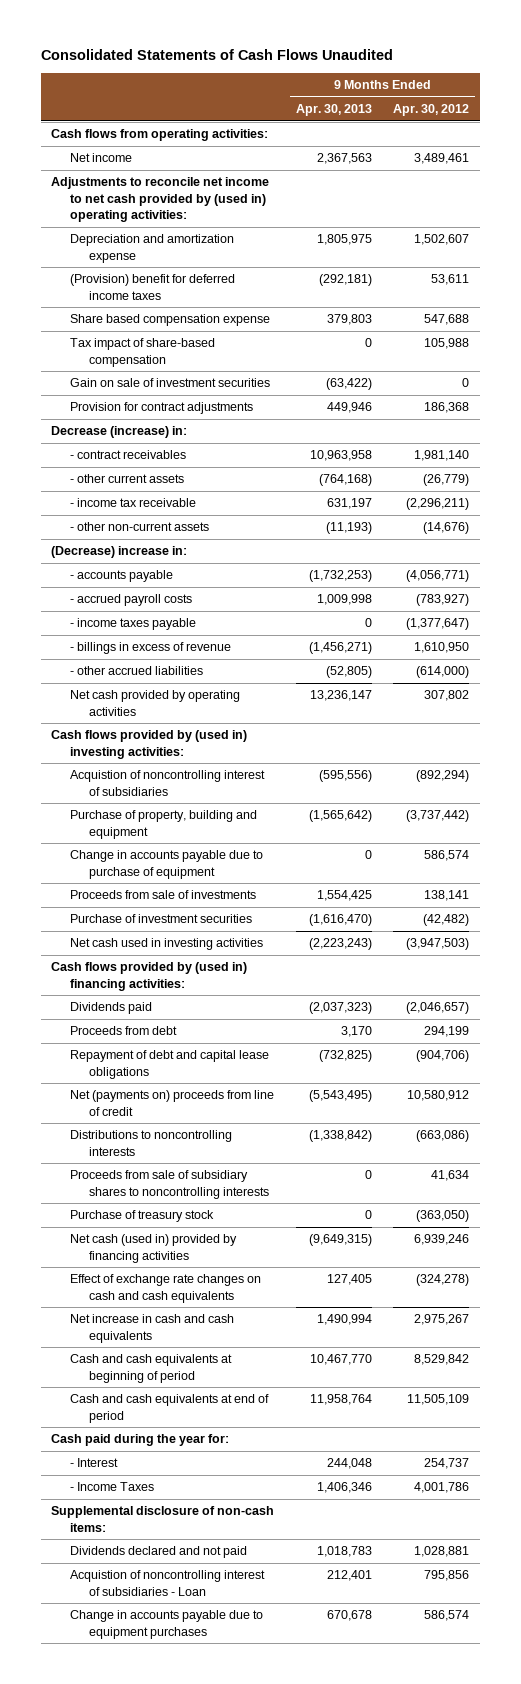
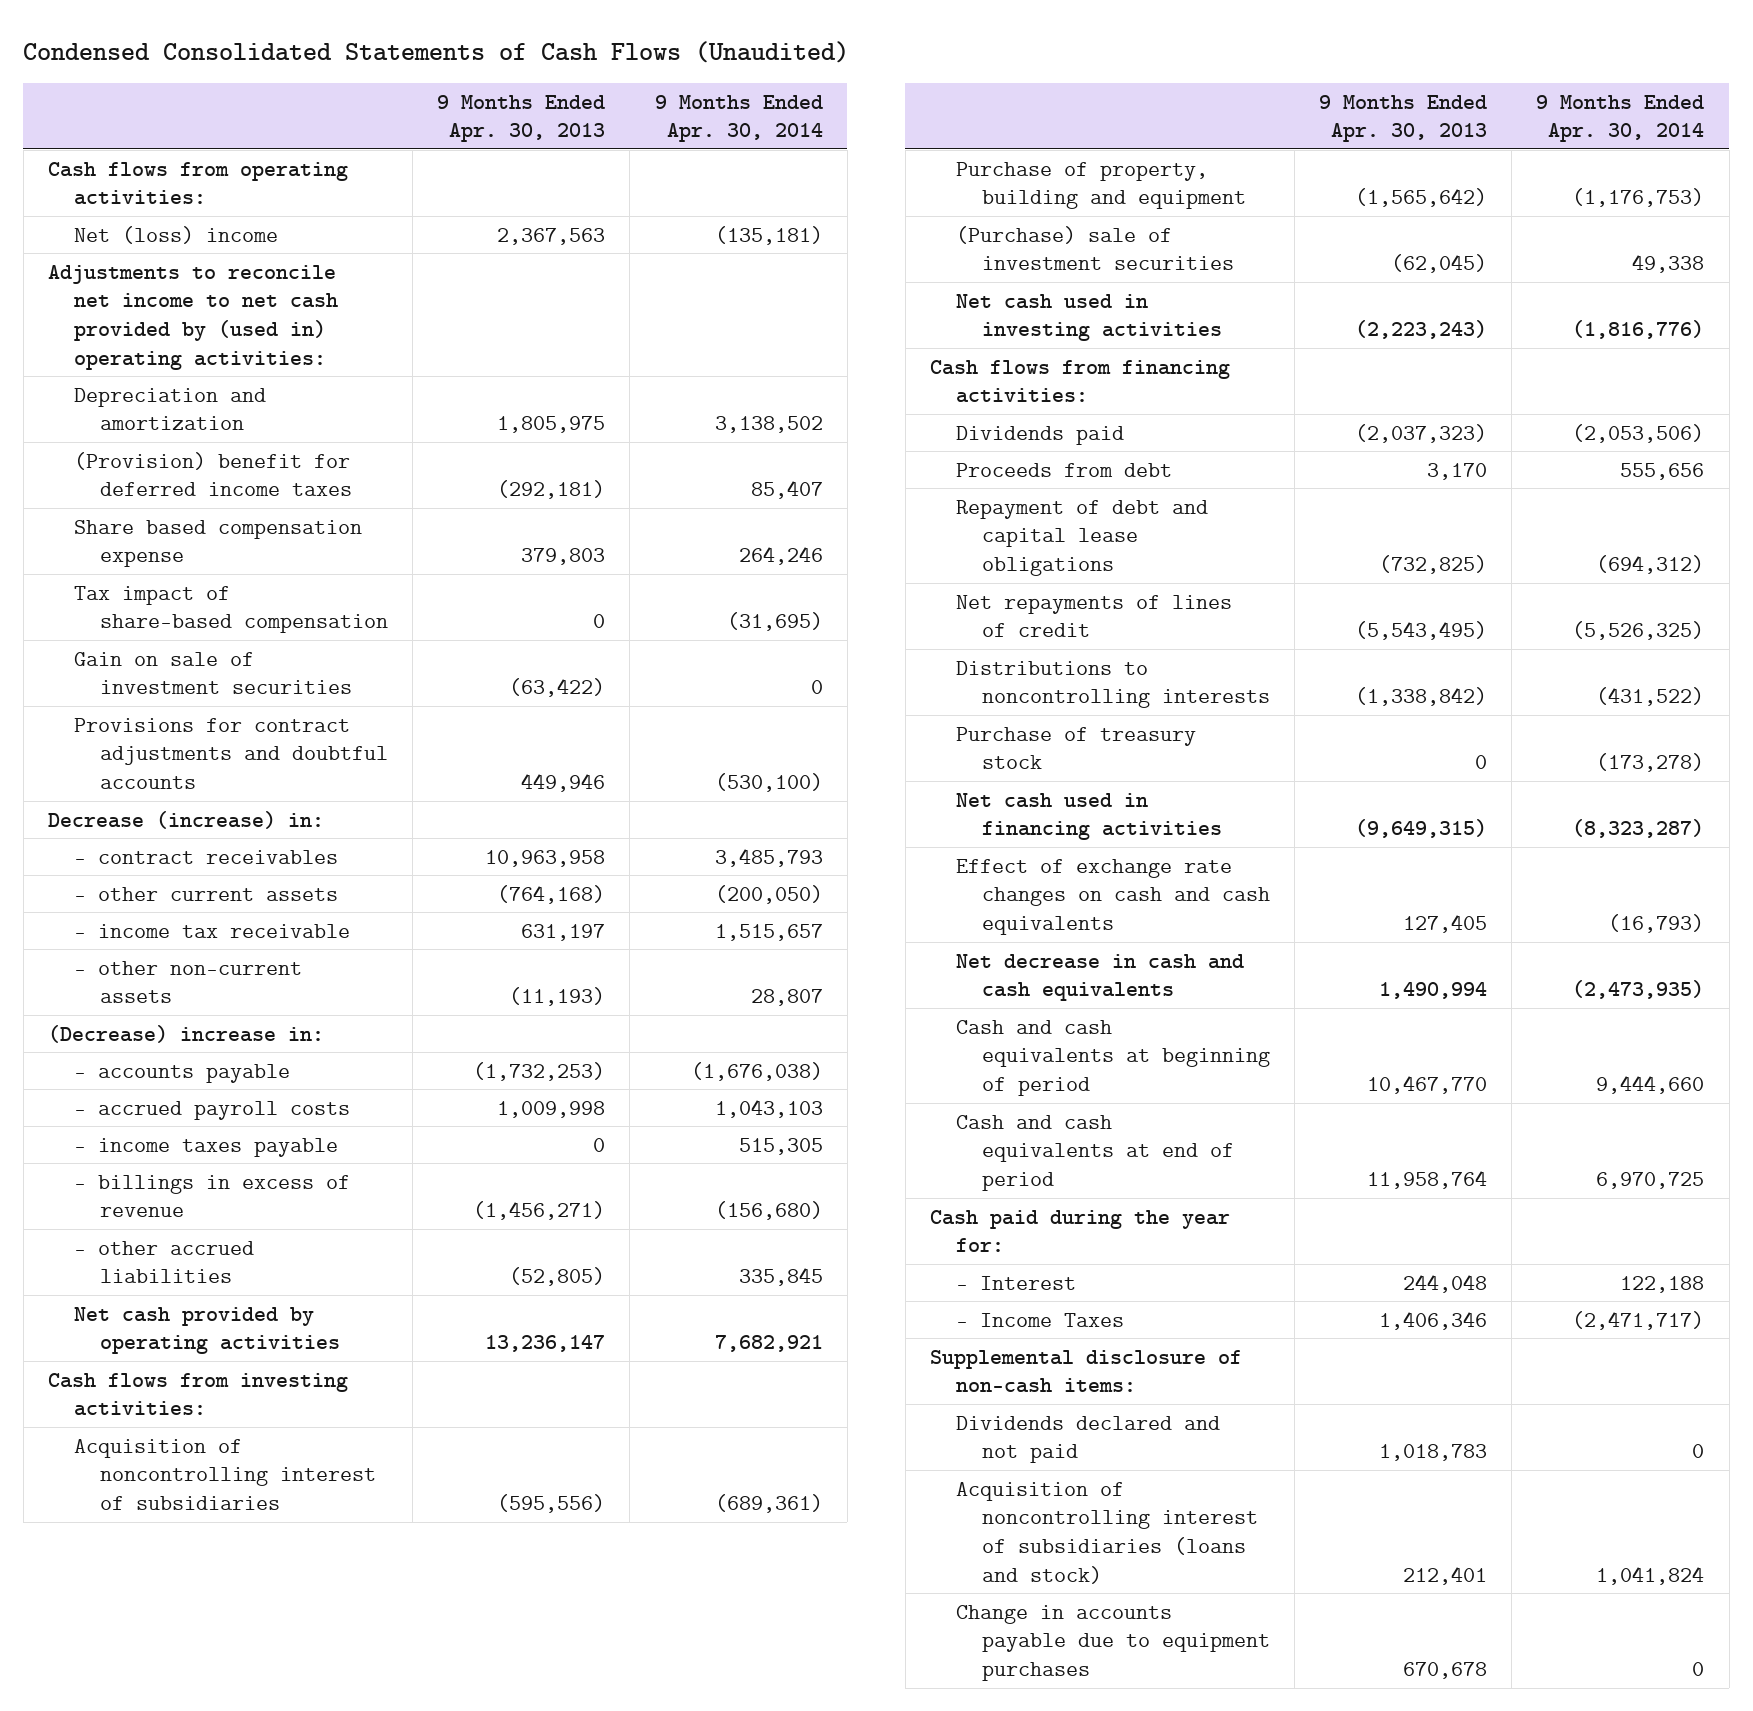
- Consolidated Statements of Cash Flows Unaudited
+ Condensed Consolidated Statements of Cash Flows (Unaudited)
- | 9 Months Ended Apr. 30, 2013 | 9 Months Ended Apr. 30, 2012
+ | 9 Months Ended Apr. 30, 2013 | 9 Months Ended Apr. 30, 2014
- Net income | 2,367,563 | 3,489,461
+ Net (loss) income | 2,367,563 | (135,181)
- Depreciation and amortization expense | 1,805,975 | 1,502,607
+ Depreciation and amortization | 1,805,975 | 3,138,502
- Provision for contract adjustments | 449,946 | 186,368
+ Provisions for contract adjustments and doubtful accounts | 449,946 | (530,100)
- Cash flows provided by (used in) investing activities:
- Acquistion of noncontrolling interest of subsidiaries | (595,556) | (892,294)
+ Cash flows from investing activities:
+ Acquisition of noncontrolling interest of subsidiaries | (595,556) | (689,361)
- Change in accounts payable due to purchase of equipment | 0 | 586,574
- Proceeds from sale of investments | 1,554,425 | 138,141
- Purchase of investment securities | (1,616,470) | (42,482)
+ (Purchase) sale of investment securities | (62,045) | 49,338
- Cash flows provided by (used in) financing activities:
+ Cash flows from financing activities:
- Net (payments on) proceeds from line of credit | (5,543,495) | 10,580,912
+ Net repayments of lines of credit | (5,543,495) | (5,526,325)
- Proceeds from sale of subsidiary shares to noncontrolling interests | 0 | 41,634
- Net cash (used in) provided by financing activities | (9,649,315) | 6,939,246
+ Net cash used in financing activities | (9,649,315) | (8,323,287)
- Net increase in cash and cash equivalents | 1,490,994 | 2,975,267
+ Net decrease in cash and cash equivalents | 1,490,994 | (2,473,935)
- Acquistion of noncontrolling interest of subsidiaries - Loan | 212,401 | 795,856
+ Acquisition of noncontrolling interest of subsidiaries (loans and stock) | 212,401 | 1,041,824

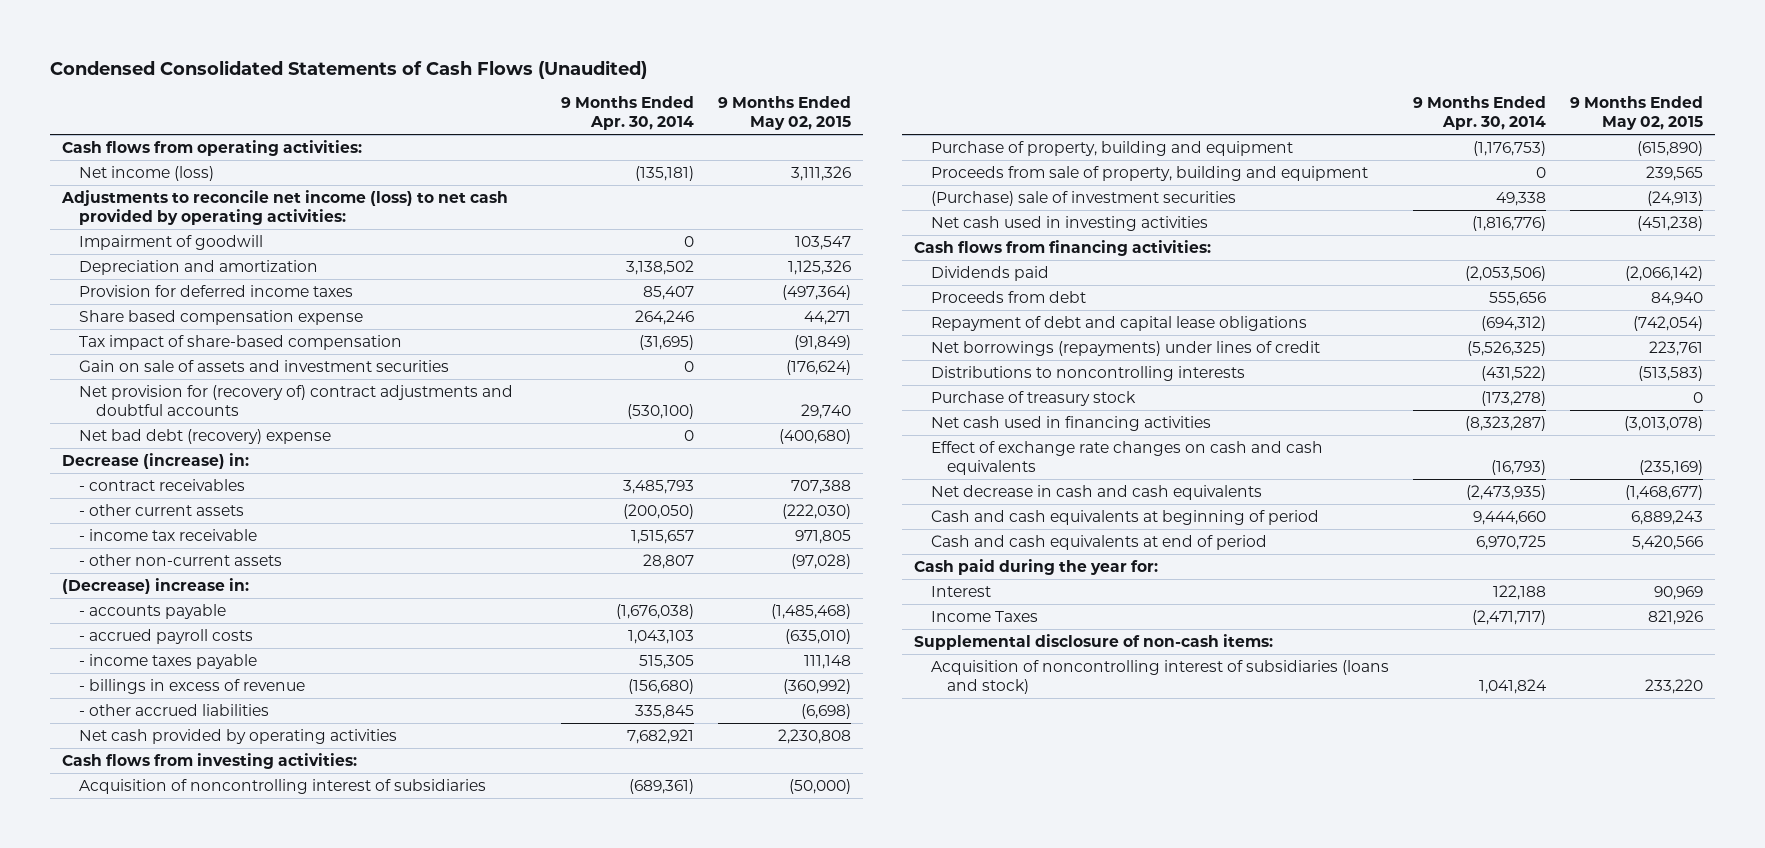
- | 9 Months Ended Apr. 30, 2013 | 9 Months Ended Apr. 30, 2014
+ | 9 Months Ended Apr. 30, 2014 | 9 Months Ended May 02, 2015
- Net (loss) income | 2,367,563 | (135,181)
- Adjustments to reconcile net income to net cash provided by (used in) operating activities:
+ Net income (loss) | (135,181) | 3,111,326
+ Adjustments to reconcile net income (loss) to net cash provided by operating activities:
+ Impairment of goodwill | 0 | 103,547
- (Provision) benefit for deferred income taxes | (292,181) | 85,407
+ Provision for deferred income taxes | 85,407 | (497,364)
- Gain on sale of investment securities | (63,422) | 0
- Provisions for contract adjustments and doubtful accounts | 449,946 | (530,100)
+ Gain on sale of assets and investment securities | 0 | (176,624)
+ Net provision for (recovery of) contract adjustments and doubtful accounts | (530,100) | 29,740
+ Net bad debt (recovery) expense | 0 | (400,680)
+ Proceeds from sale of property, building and equipment | 0 | 239,565
- Net repayments of lines of credit | (5,543,495) | (5,526,325)
+ Net borrowings (repayments) under lines of credit | (5,526,325) | 223,761
- - Interest | 244,048 | 122,188
- - Income Taxes | 1,406,346 | (2,471,717)
+ Interest | 122,188 | 90,969
+ Income Taxes | (2,471,717) | 821,926
- Dividends declared and not paid | 1,018,783 | 0
- Change in accounts payable due to equipment purchases | 670,678 | 0

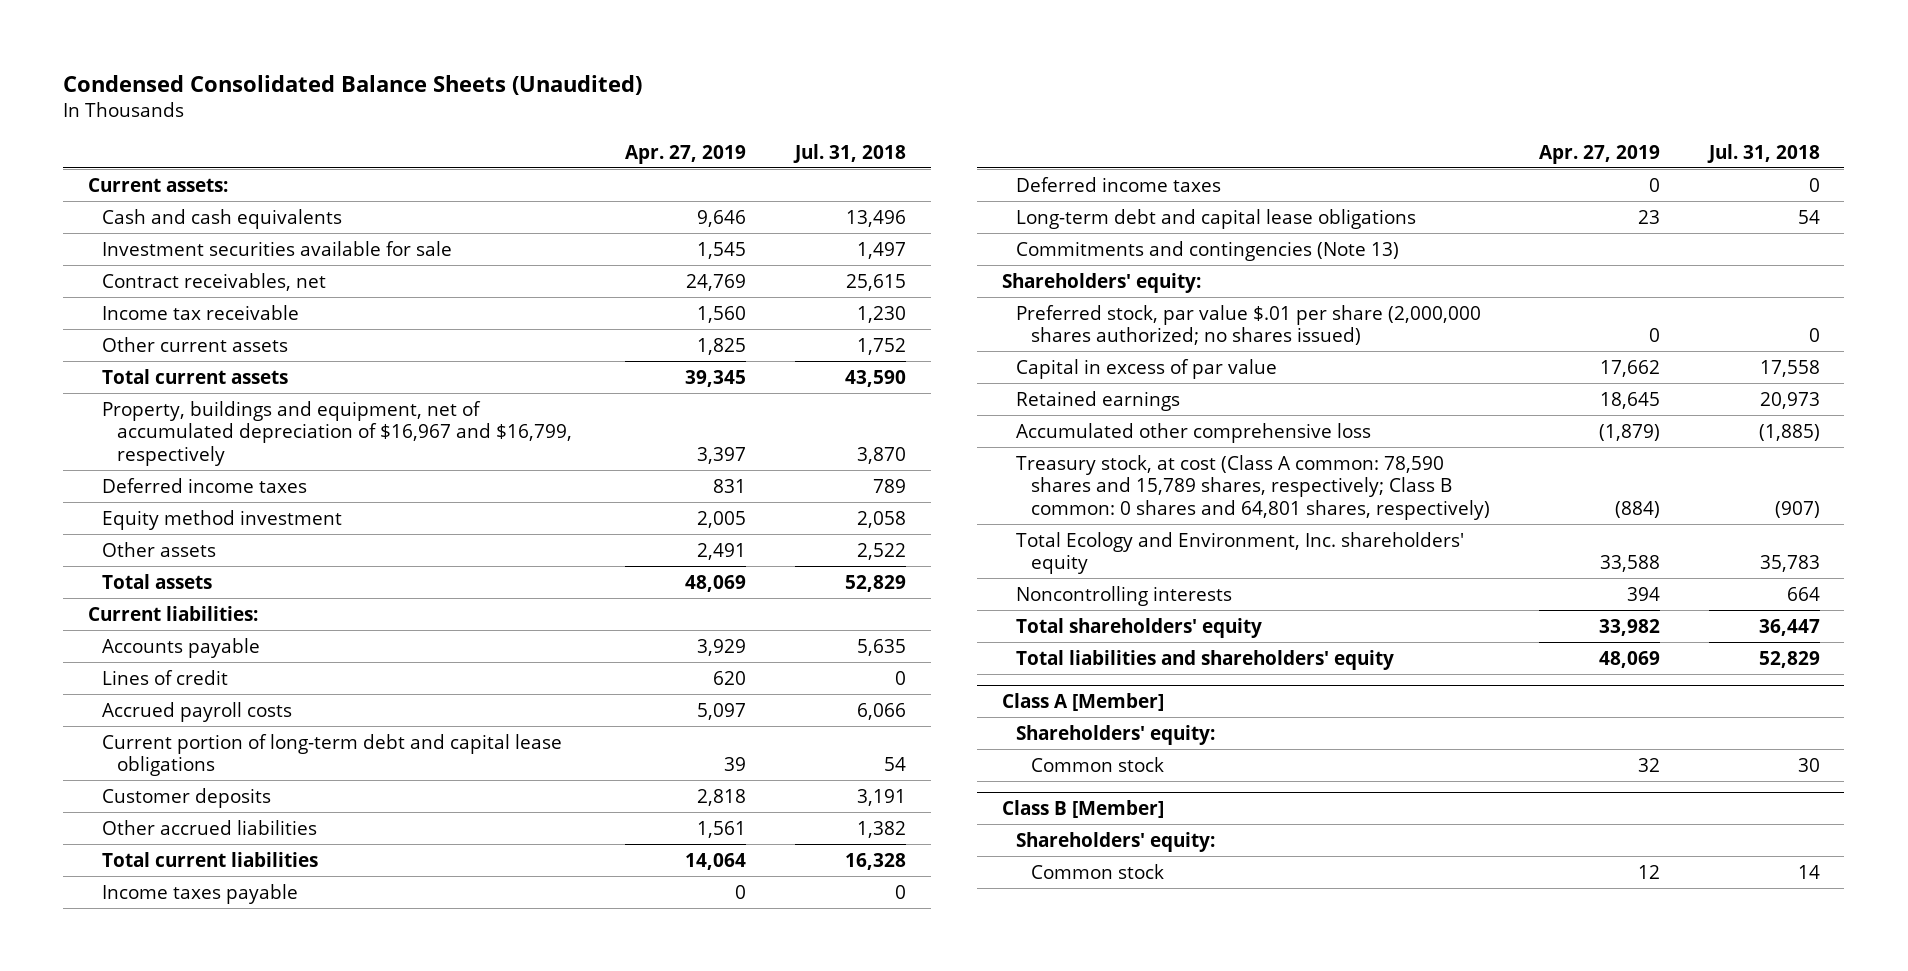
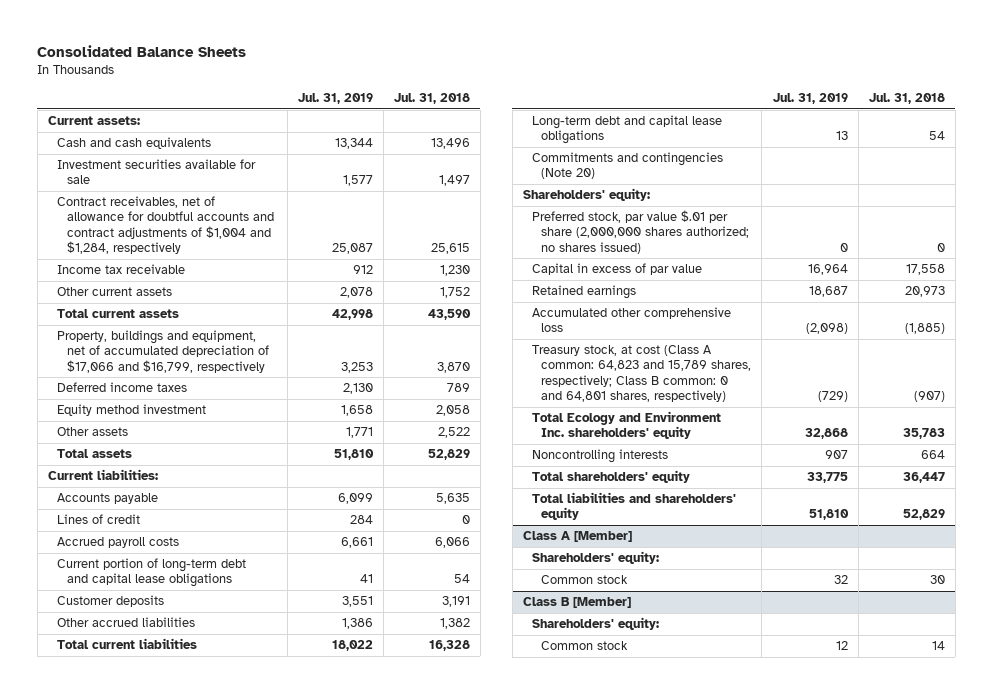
- Condensed Consolidated Balance Sheets (Unaudited)
+ Consolidated Balance Sheets
- | Apr. 27, 2019 | Jul. 31, 2018
+ | Jul. 31, 2019 | Jul. 31, 2018
- Contract receivables, net | 24,769 | 25,615
+ Contract receivables, net of allowance for doubtful accounts and contract adjustments of $1,004 and $1,284, respectively | 25,087 | 25,615
- Property, buildings and equipment, net of accumulated depreciation of $16,967 and $16,799, respectively | 3,397 | 3,870
+ Property, buildings and equipment, net of accumulated depreciation of $17,066 and $16,799, respectively | 3,253 | 3,870
- Income taxes payable | 0 | 0
- Deferred income taxes | 0 | 0
- Commitments and contingencies (Note 13)
+ Commitments and contingencies (Note 20)
- Treasury stock, at cost (Class A common: 78,590 shares and 15,789 shares, respectively; Class B common: 0 shares and 64,801 shares, respectively) | (884) | (907)
- Total Ecology and Environment, Inc. shareholders' equity | 33,588 | 35,783
+ Treasury stock, at cost (Class A common: 64,823 and 15,789 shares, respectively; Class B common: 0 and 64,801 shares, respectively) | (729) | (907)
+ Total Ecology and Environment Inc. shareholders' equity | 32,868 | 35,783

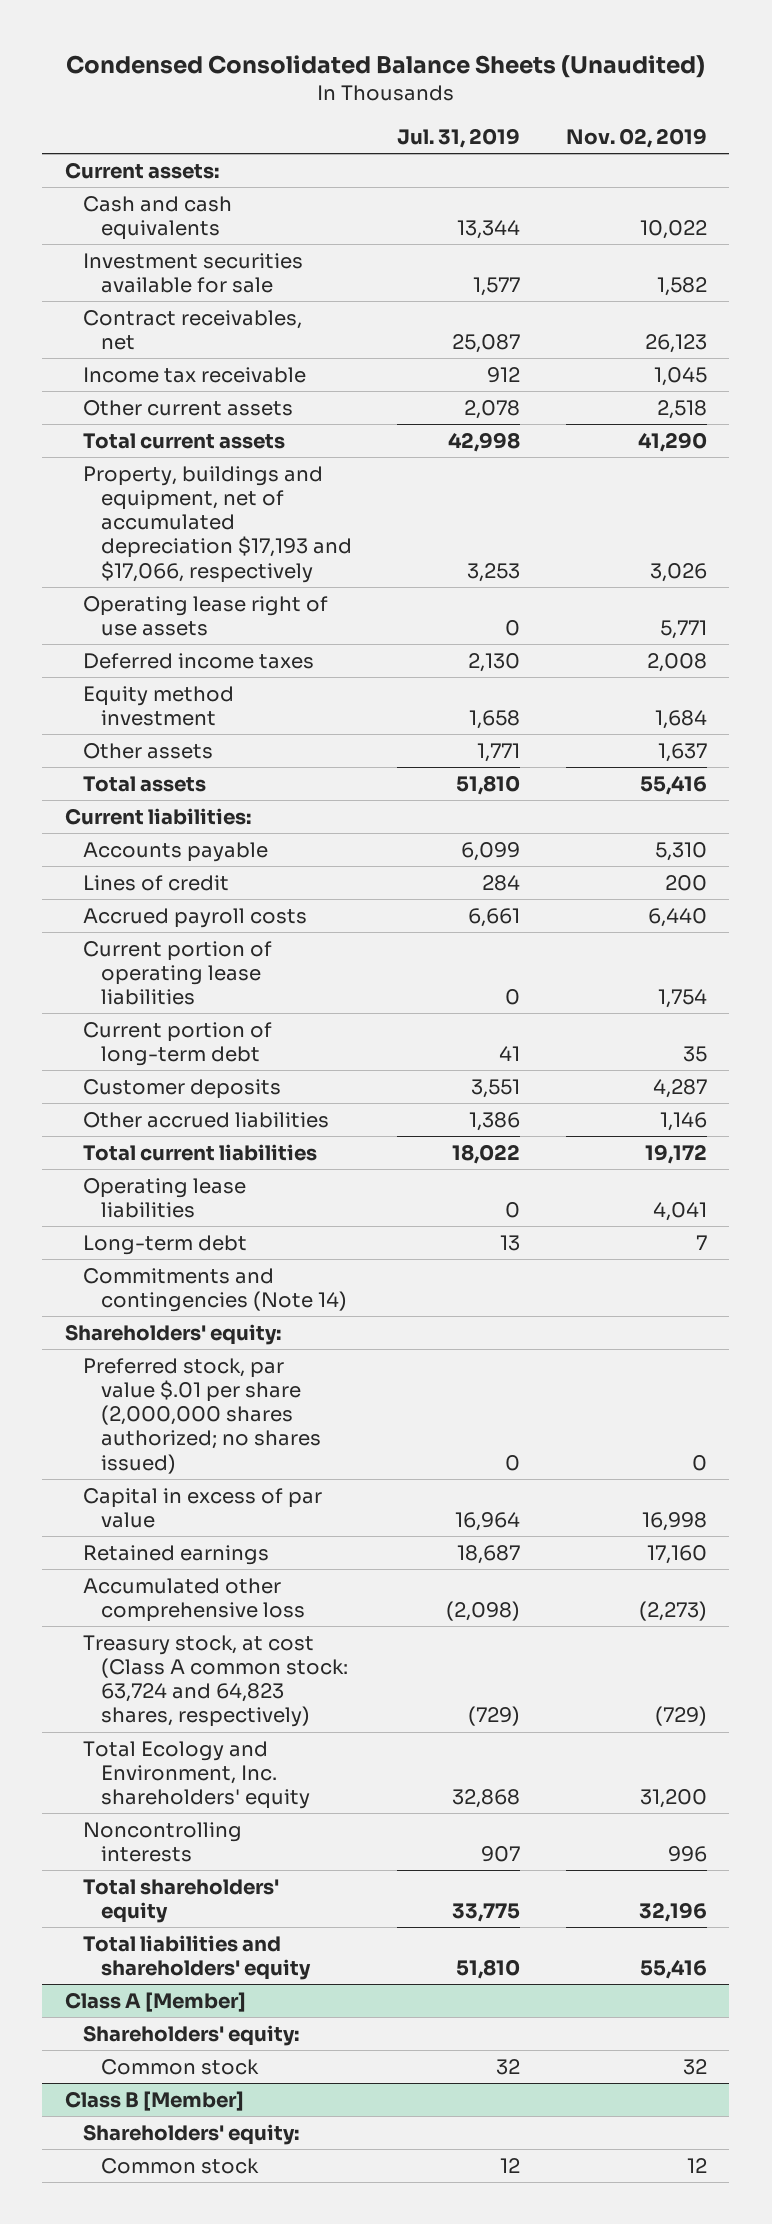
- Consolidated Balance Sheets
+ Condensed Consolidated Balance Sheets (Unaudited)
- | Jul. 31, 2019 | Jul. 31, 2018
+ | Jul. 31, 2019 | Nov. 02, 2019
- Contract receivables, net of allowance for doubtful accounts and contract adjustments of $1,004 and $1,284, respectively | 25,087 | 25,615
+ Contract receivables, net | 25,087 | 26,123
- Property, buildings and equipment, net of accumulated depreciation of $17,066 and $16,799, respectively | 3,253 | 3,870
+ Property, buildings and equipment, net of accumulated depreciation $17,193 and $17,066, respectively | 3,253 | 3,026
+ Operating lease right of use assets | 0 | 5,771
- Current portion of long-term debt and capital lease obligations | 41 | 54
+ Current portion of operating lease liabilities | 0 | 1,754
+ Current portion of long-term debt | 41 | 35
- Long-term debt and capital lease obligations | 13 | 54
- Commitments and contingencies (Note 20)
+ Operating lease liabilities | 0 | 4,041
+ Long-term debt | 13 | 7
+ Commitments and contingencies (Note 14)
- Treasury stock, at cost (Class A common: 64,823 and 15,789 shares, respectively; Class B common: 0 and 64,801 shares, respectively) | (729) | (907)
- Total Ecology and Environment Inc. shareholders' equity | 32,868 | 35,783
+ Treasury stock, at cost (Class A common stock: 63,724 and 64,823 shares, respectively) | (729) | (729)
+ Total Ecology and Environment, Inc. shareholders' equity | 32,868 | 31,200

